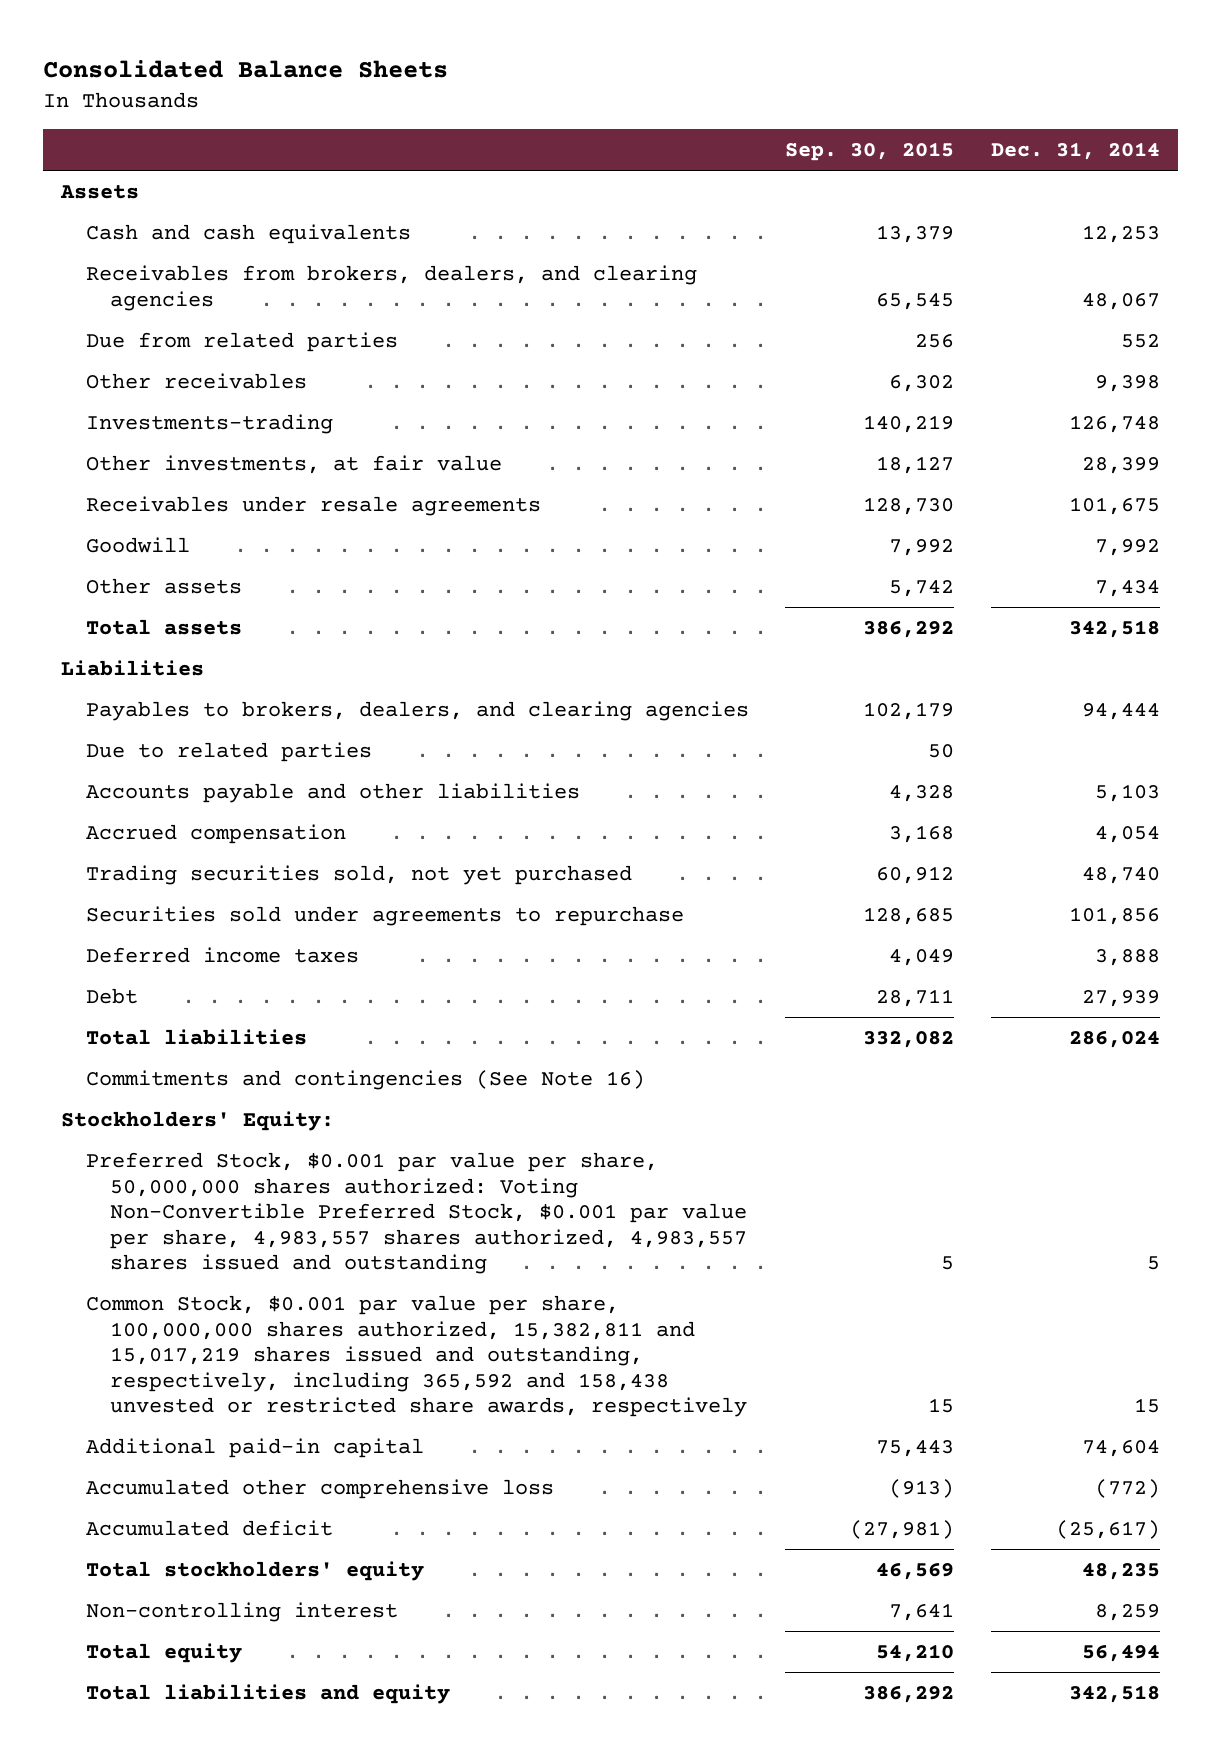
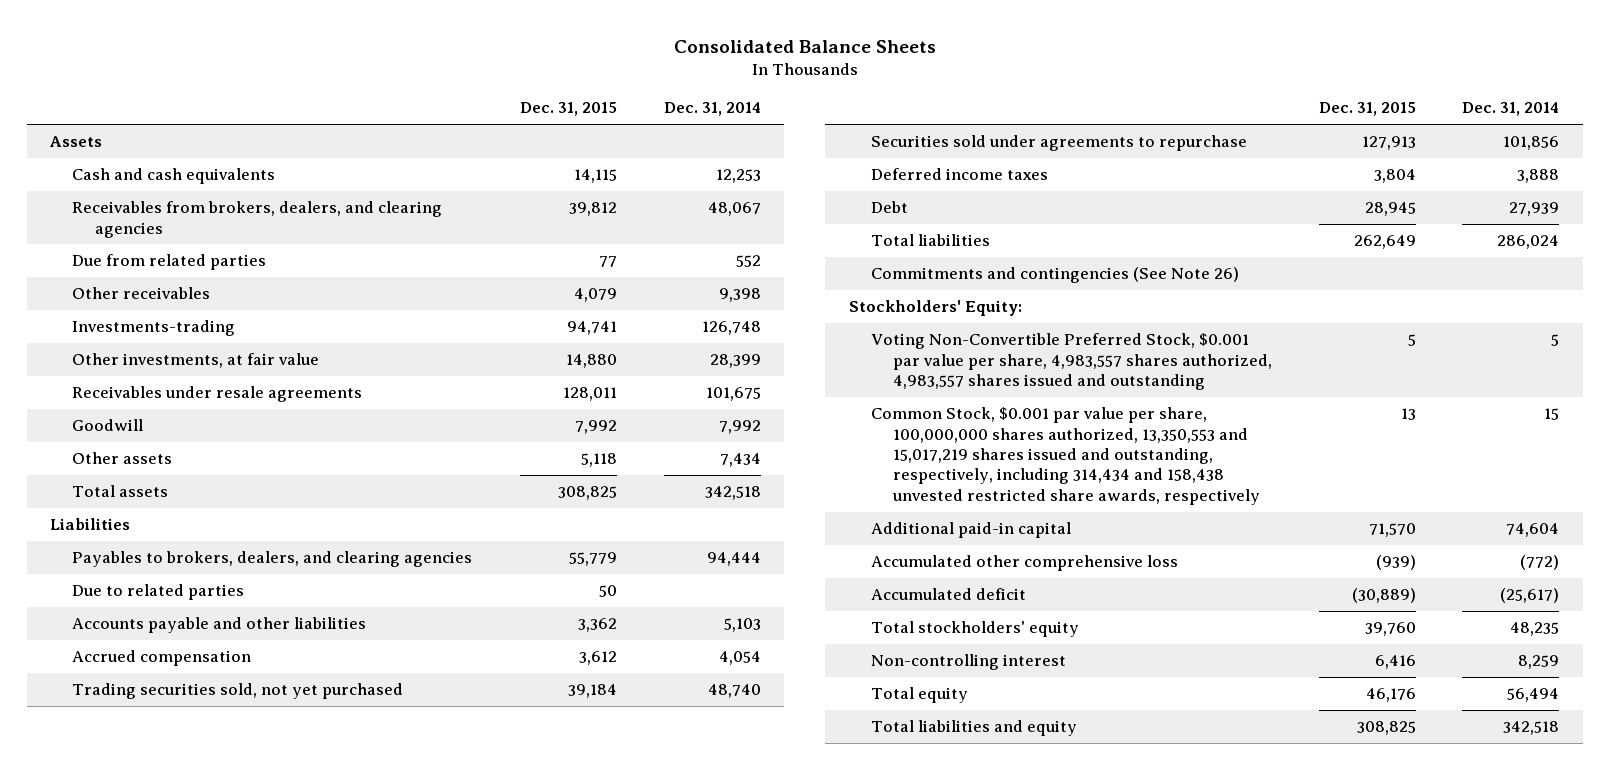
- | Sep. 30, 2015 | Dec. 31, 2014
+ | Dec. 31, 2015 | Dec. 31, 2014
- Commitments and contingencies (See Note 16)
+ Commitments and contingencies (See Note 26)
- Preferred Stock, $0.001 par value per share, 50,000,000 shares authorized: Voting Non-Convertible Preferred Stock, $0.001 par value per share, 4,983,557 shares authorized, 4,983,557 shares issued and outstanding | 5 | 5
- Common Stock, $0.001 par value per share, 100,000,000 shares authorized, 15,382,811 and 15,017,219 shares issued and outstanding, respectively, including 365,592 and 158,438 unvested or restricted share awards, respectively | 15 | 15
+ Voting Non-Convertible Preferred Stock, $0.001 par value per share, 4,983,557 shares authorized, 4,983,557 shares issued and outstanding | 5 | 5
+ Common Stock, $0.001 par value per share, 100,000,000 shares authorized, 13,350,553 and 15,017,219 shares issued and outstanding, respectively, including 314,434 and 158,438 unvested restricted share awards, respectively | 13 | 15

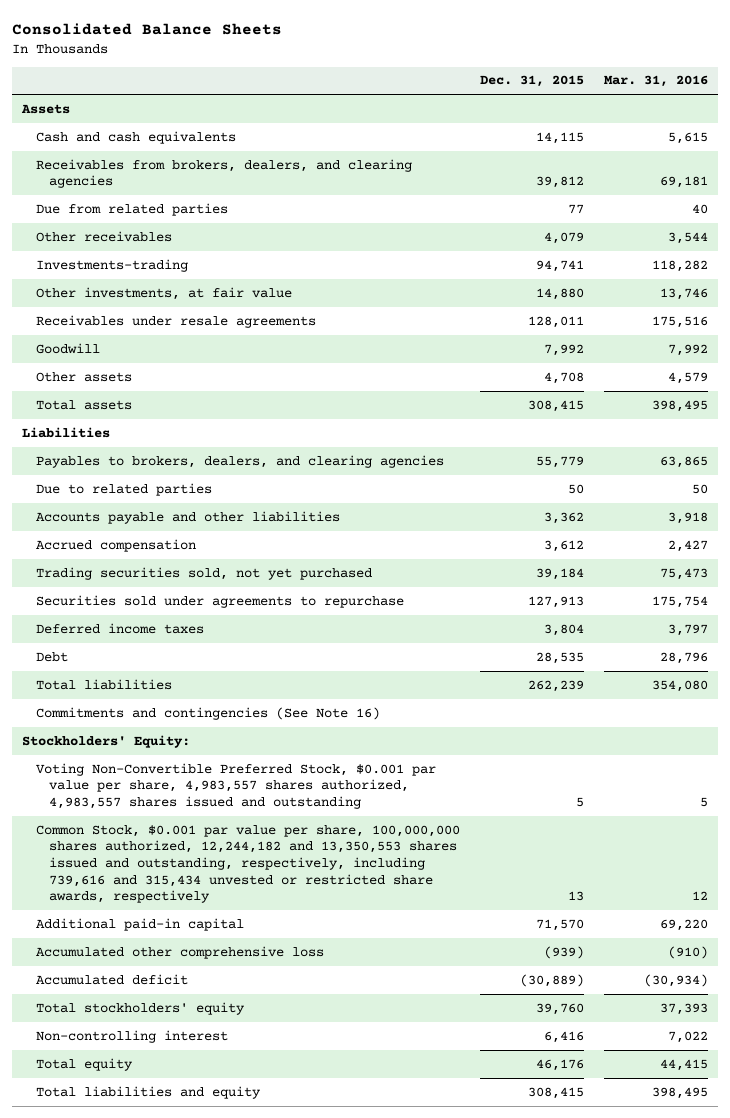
- | Dec. 31, 2015 | Dec. 31, 2014
+ | Dec. 31, 2015 | Mar. 31, 2016
- Other assets | 5,118 | 7,434
- Total assets | 308,825 | 342,518
+ Other assets | 4,708 | 4,579
+ Total assets | 308,415 | 398,495
- Debt | 28,945 | 27,939
- Total liabilities | 262,649 | 286,024
- Commitments and contingencies (See Note 26)
+ Debt | 28,535 | 28,796
+ Total liabilities | 262,239 | 354,080
+ Commitments and contingencies (See Note 16)
- Common Stock, $0.001 par value per share, 100,000,000 shares authorized, 13,350,553 and 15,017,219 shares issued and outstanding, respectively, including 314,434 and 158,438 unvested restricted share awards, respectively | 13 | 15
+ Common Stock, $0.001 par value per share, 100,000,000 shares authorized, 12,244,182 and 13,350,553 shares issued and outstanding, respectively, including 739,616 and 315,434 unvested or restricted share awards, respectively | 13 | 12
- Total liabilities and equity | 308,825 | 342,518
+ Total liabilities and equity | 308,415 | 398,495

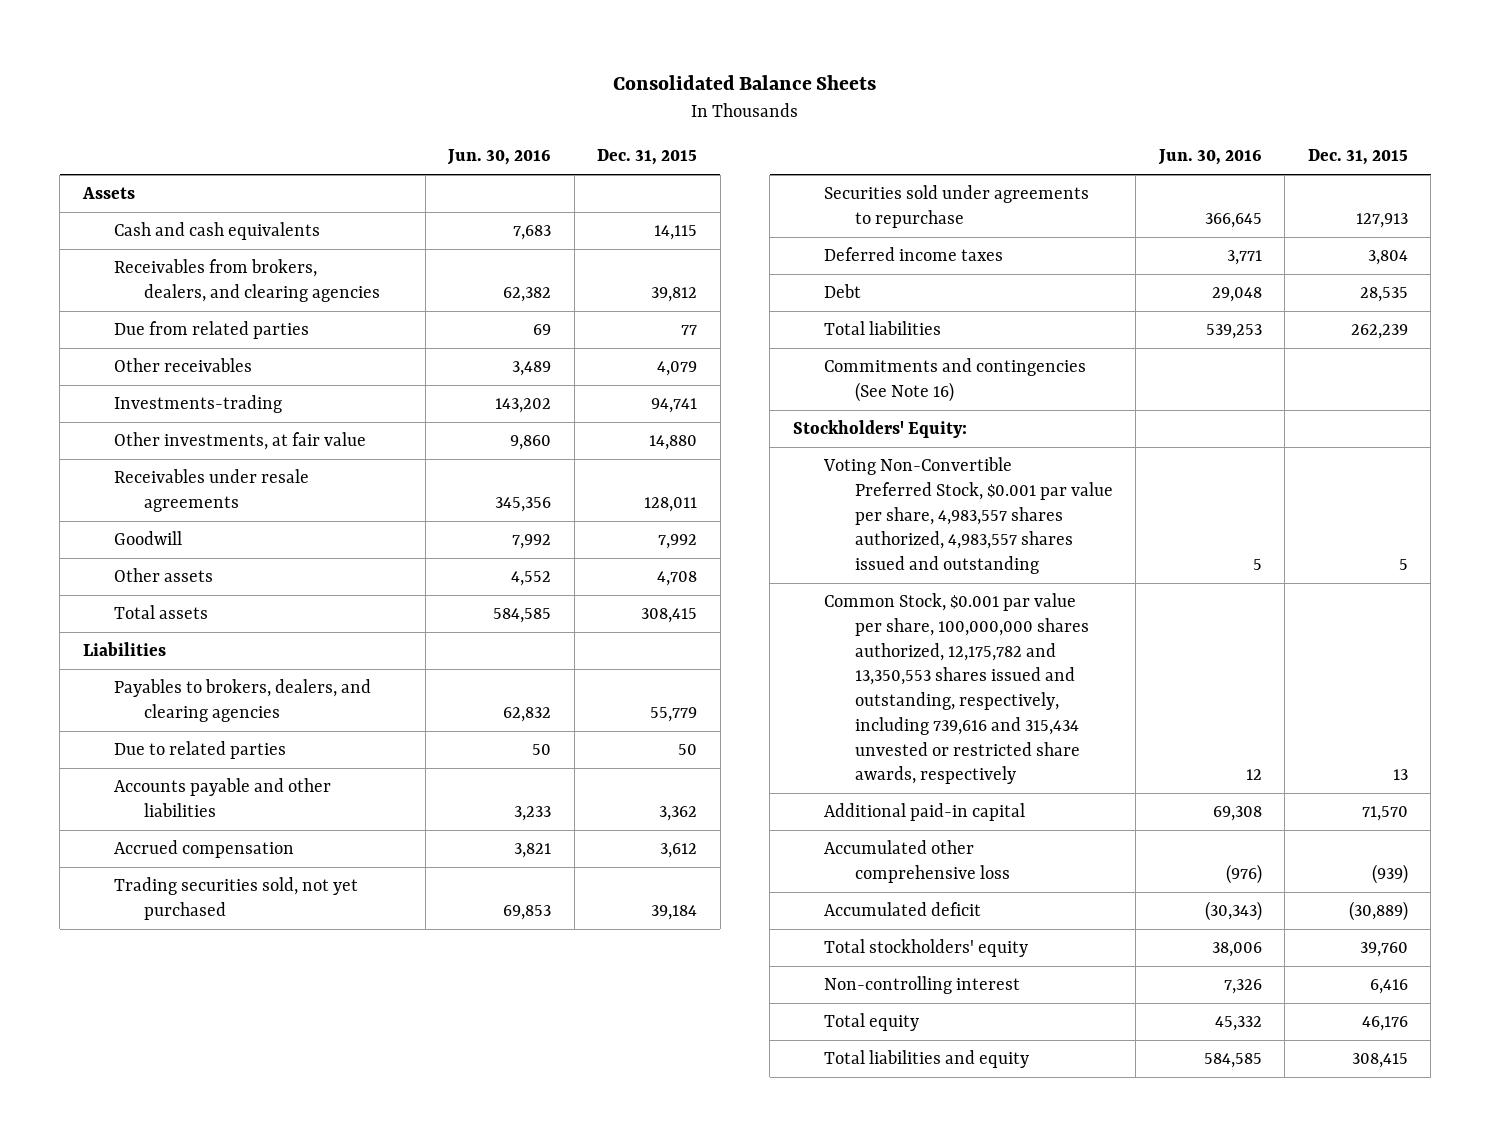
- | Dec. 31, 2015 | Mar. 31, 2016
+ | Jun. 30, 2016 | Dec. 31, 2015
- Common Stock, $0.001 par value per share, 100,000,000 shares authorized, 12,244,182 and 13,350,553 shares issued and outstanding, respectively, including 739,616 and 315,434 unvested or restricted share awards, respectively | 13 | 12
+ Common Stock, $0.001 par value per share, 100,000,000 shares authorized, 12,175,782 and 13,350,553 shares issued and outstanding, respectively, including 739,616 and 315,434 unvested or restricted share awards, respectively | 12 | 13

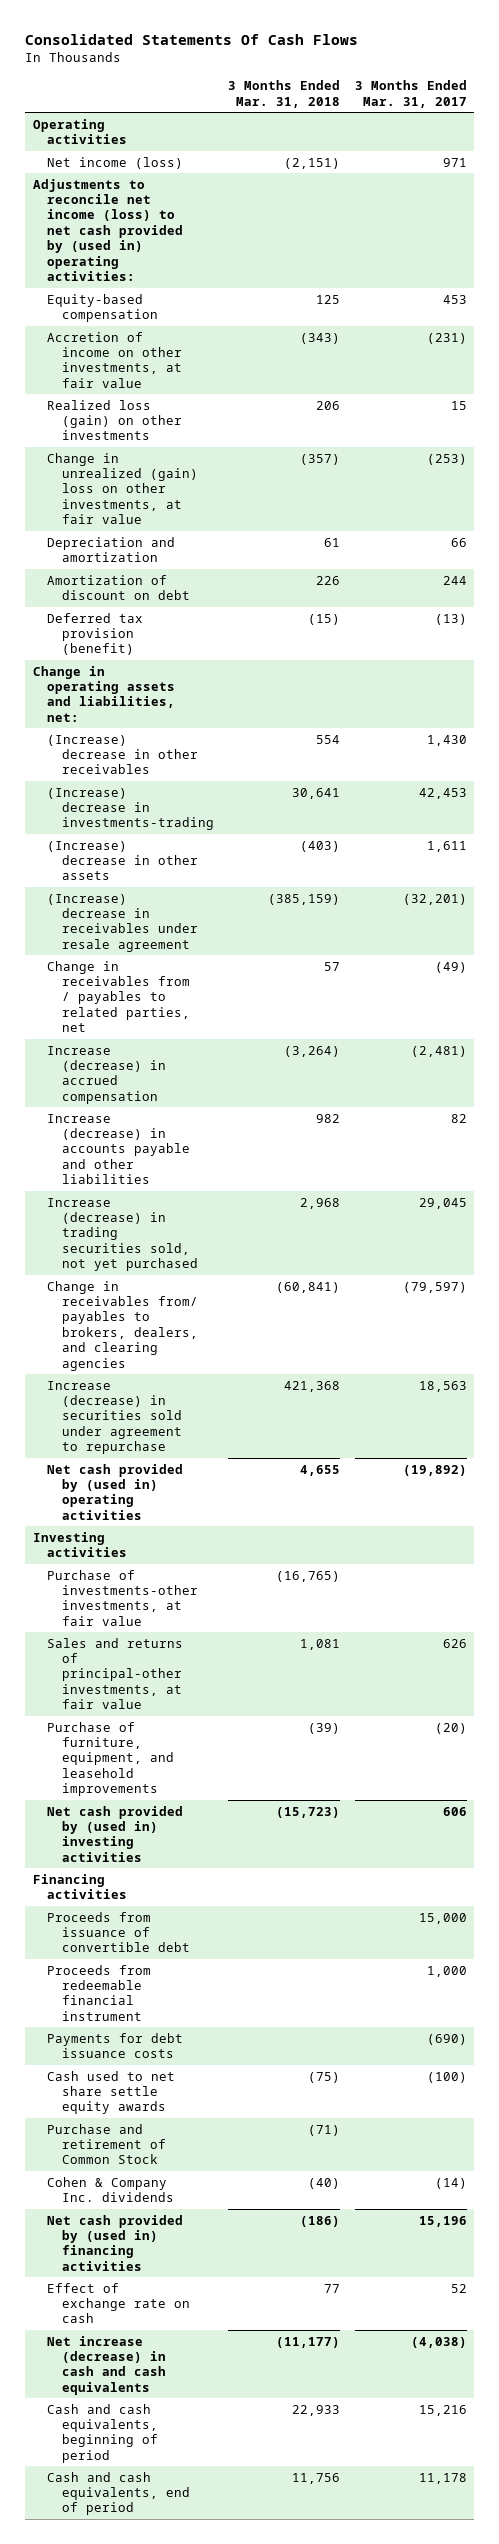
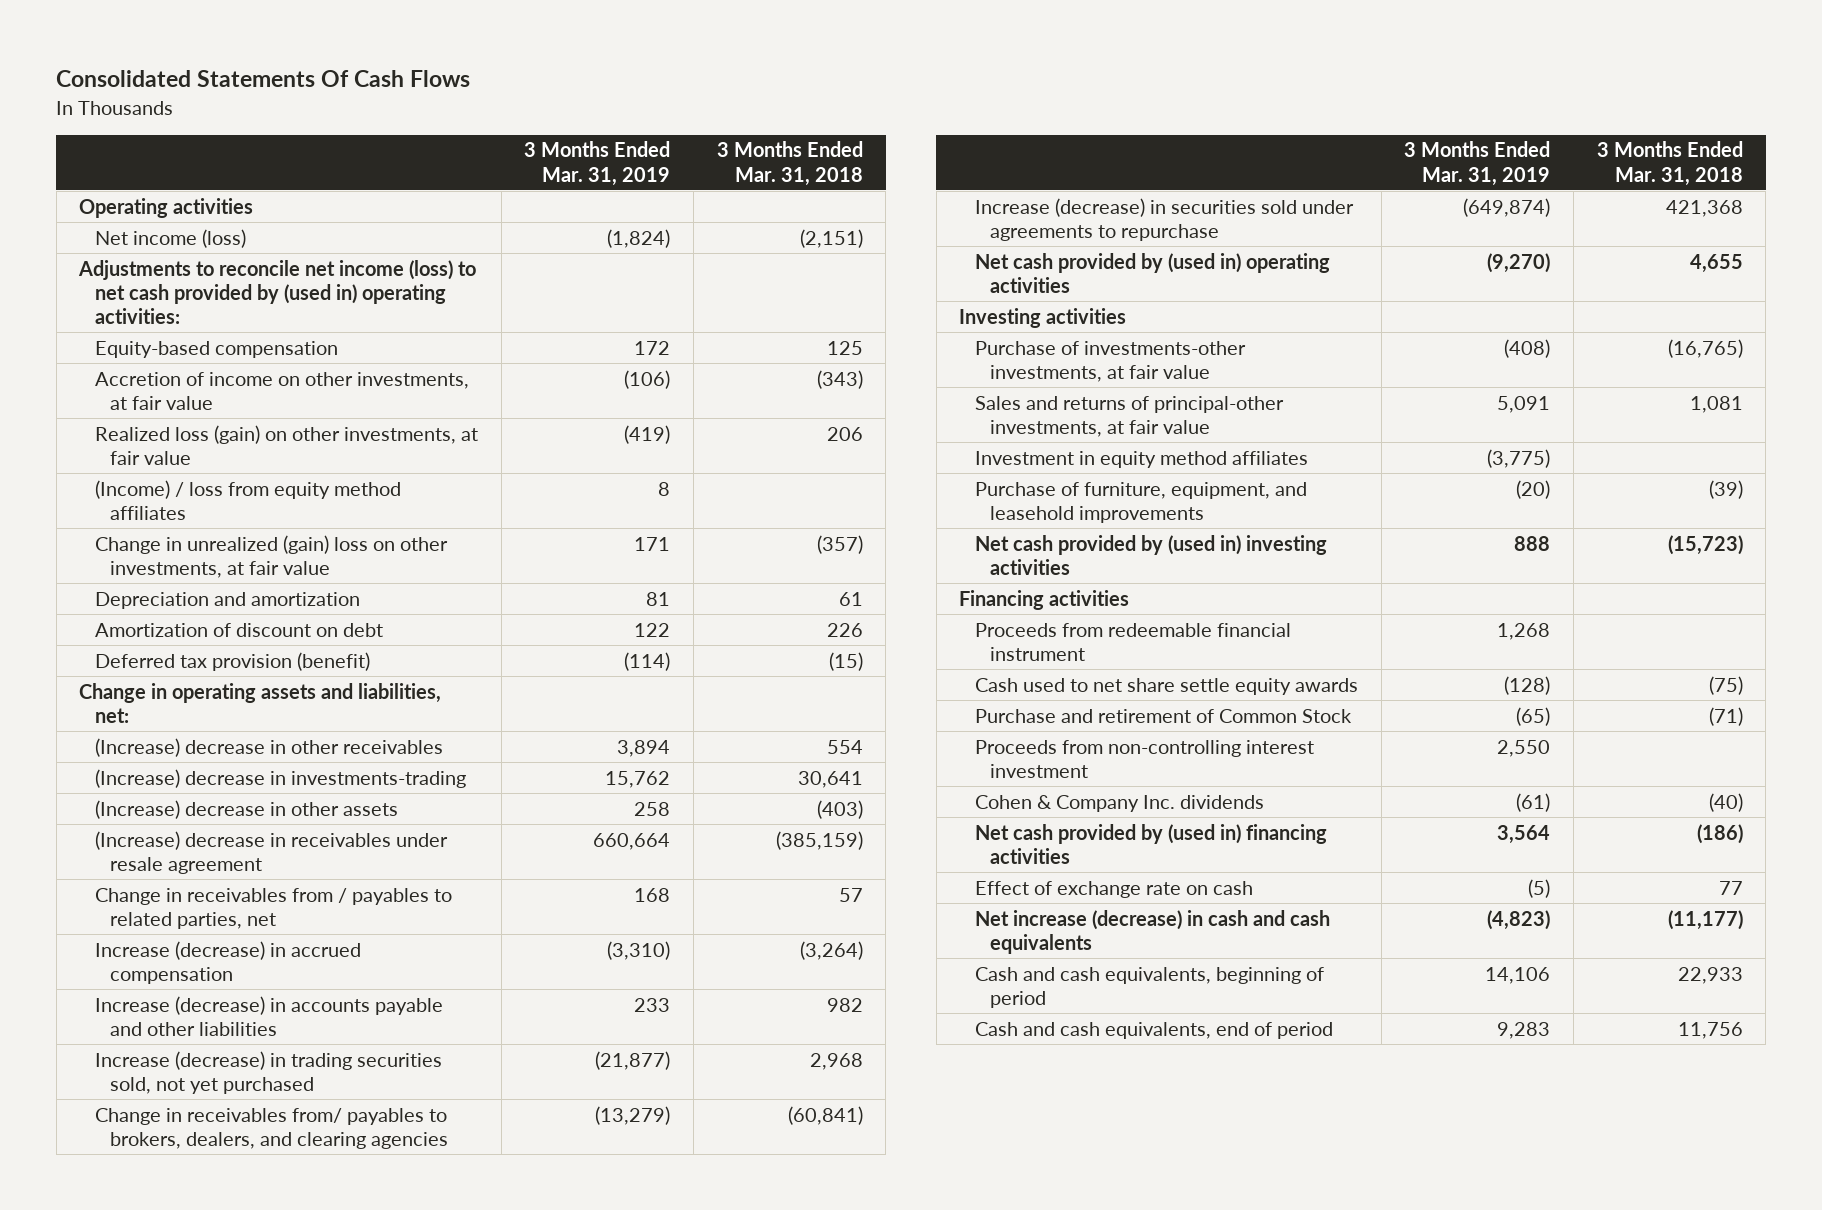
- | 3 Months Ended Mar. 31, 2018 | 3 Months Ended Mar. 31, 2017
+ | 3 Months Ended Mar. 31, 2019 | 3 Months Ended Mar. 31, 2018
- Realized loss (gain) on other investments | 206 | 15
+ Realized loss (gain) on other investments, at fair value | (419) | 206
+ (Income) / loss from equity method affiliates | 8 |
- Increase (decrease) in securities sold under agreement to repurchase | 421,368 | 18,563
+ Increase (decrease) in securities sold under agreements to repurchase | (649,874) | 421,368
+ Investment in equity method affiliates | (3,775) |
- Proceeds from issuance of convertible debt | | 15,000
- Payments for debt issuance costs | | (690)
+ Proceeds from non-controlling interest investment | 2,550 |

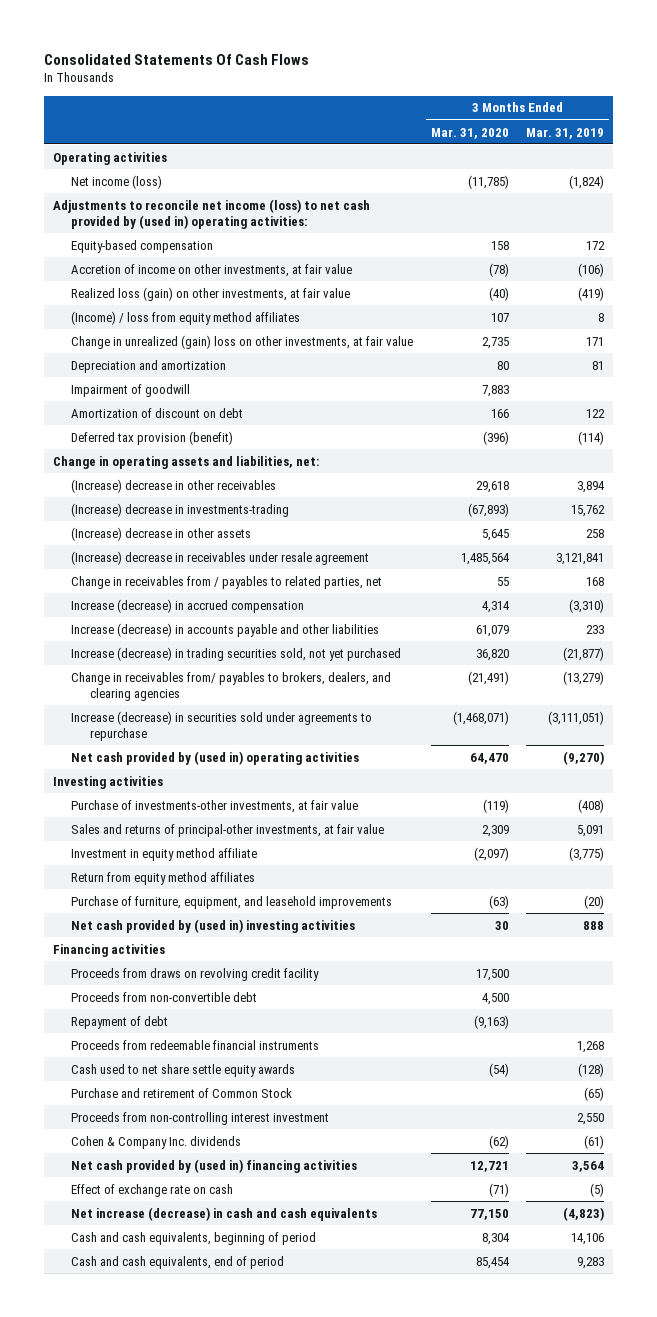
- | 3 Months Ended Mar. 31, 2019 | 3 Months Ended Mar. 31, 2018
+ | 3 Months Ended Mar. 31, 2020 | 3 Months Ended Mar. 31, 2019
+ Impairment of goodwill | 7,883 |
- (Increase) decrease in receivables under resale agreement | 660,664 | (385,159)
+ (Increase) decrease in receivables under resale agreement | 1,485,564 | 3,121,841
- Increase (decrease) in securities sold under agreements to repurchase | (649,874) | 421,368
+ Increase (decrease) in securities sold under agreements to repurchase | (1,468,071) | (3,111,051)
- Investment in equity method affiliates | (3,775) |
+ Investment in equity method affiliate | (2,097) | (3,775)
+ Return from equity method affiliates
- Proceeds from redeemable financial instrument | 1,268 |
+ Proceeds from draws on revolving credit facility | 17,500 |
+ Proceeds from non-convertible debt | 4,500 |
+ Repayment of debt | (9,163) |
+ Proceeds from redeemable financial instruments | | 1,268

